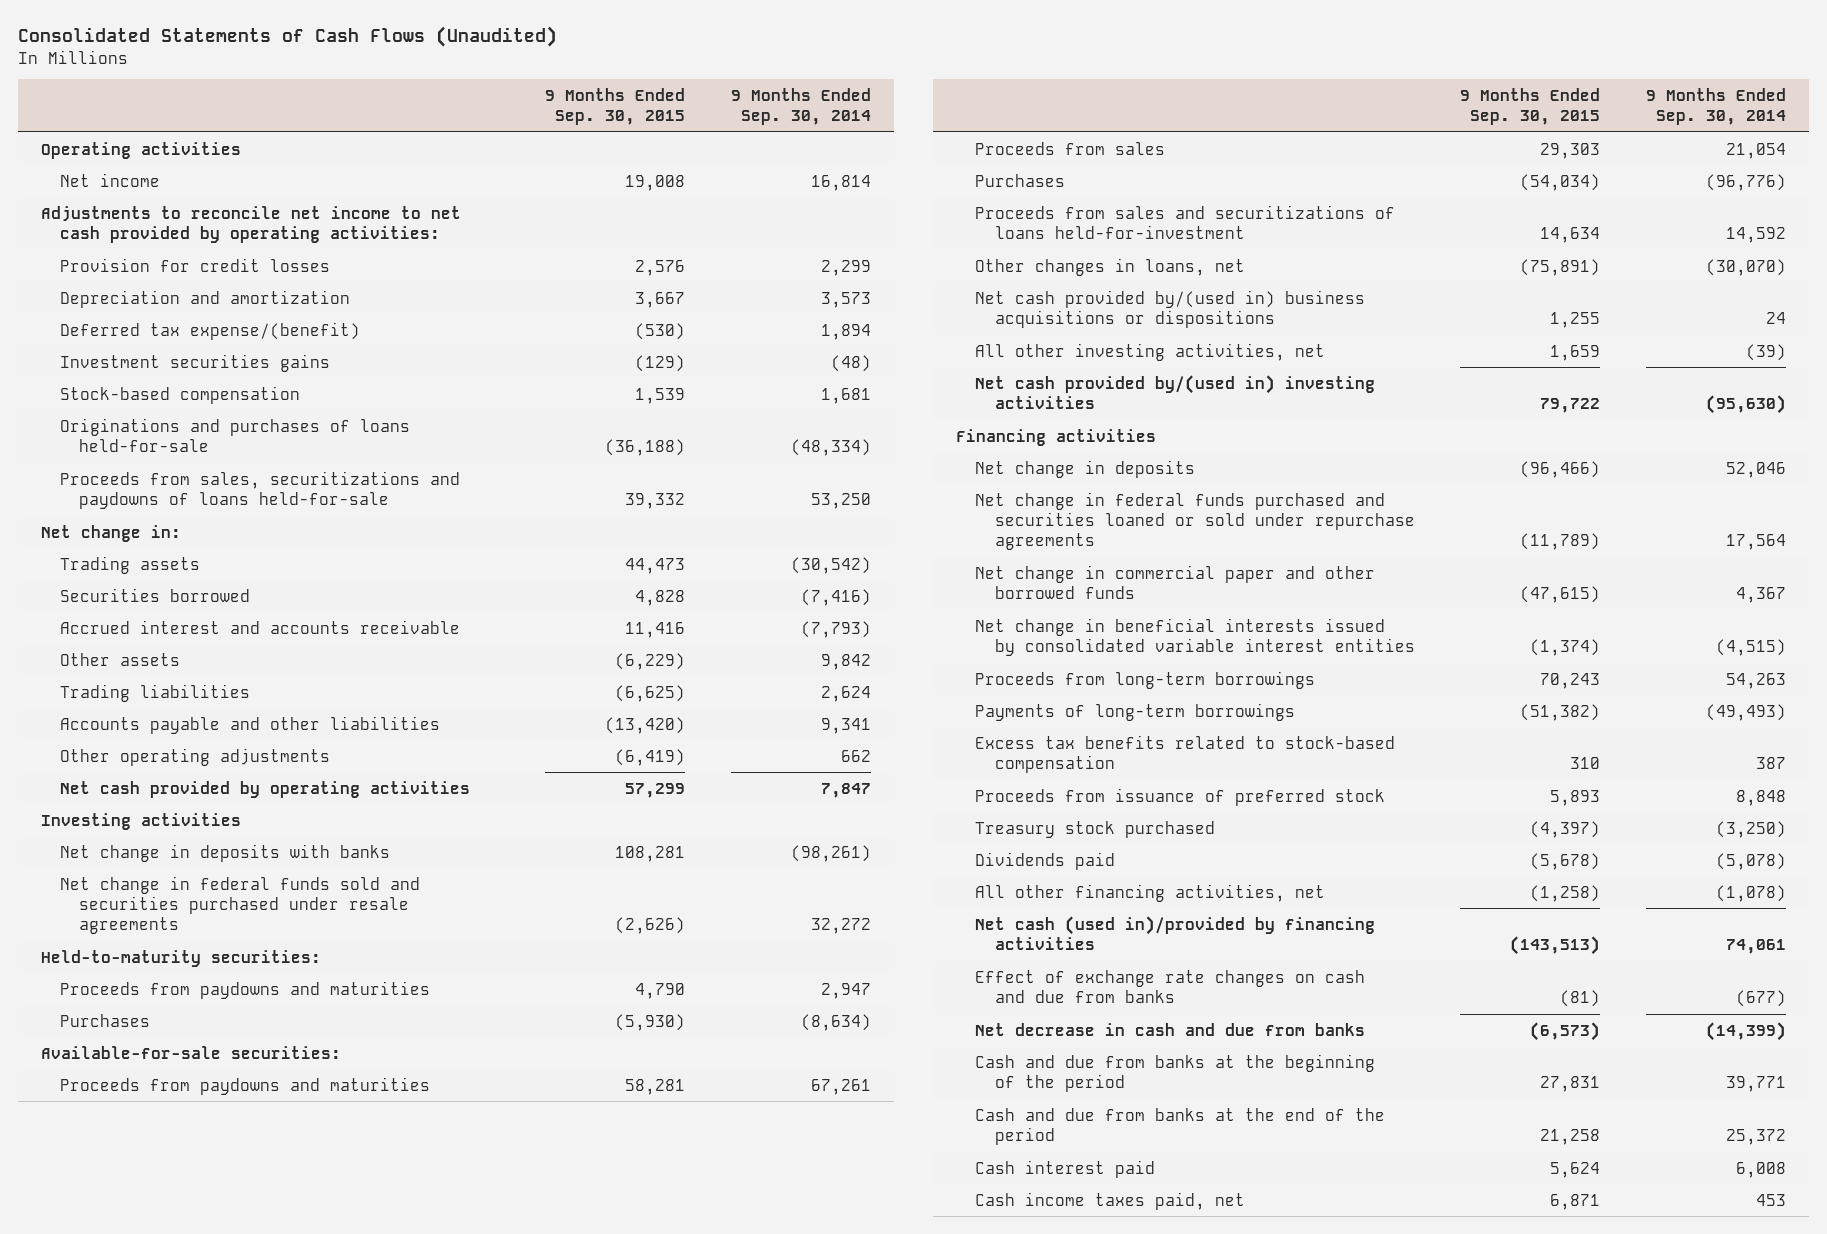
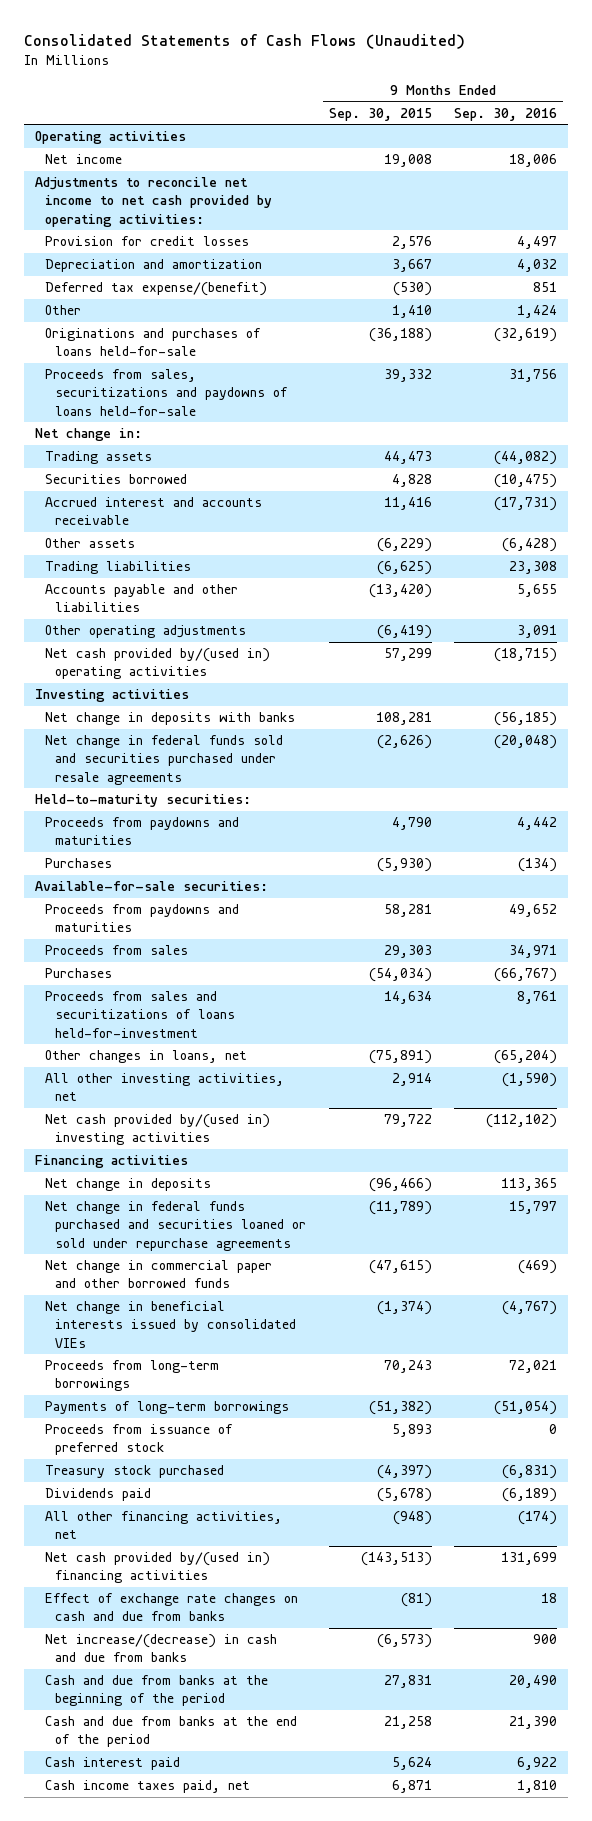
- | 9 Months Ended Sep. 30, 2015 | 9 Months Ended Sep. 30, 2014
+ | 9 Months Ended Sep. 30, 2015 | 9 Months Ended Sep. 30, 2016
- Investment securities gains | (129) | (48)
- Stock-based compensation | 1,539 | 1,681
+ Other | 1,410 | 1,424
- Net cash provided by operating activities | 57,299 | 7,847
+ Net cash provided by/(used in) operating activities | 57,299 | (18,715)
- Net cash provided by/(used in) business acquisitions or dispositions | 1,255 | 24
- All other investing activities, net | 1,659 | (39)
+ All other investing activities, net | 2,914 | (1,590)
- Net change in beneficial interests issued by consolidated variable interest entities | (1,374) | (4,515)
+ Net change in beneficial interests issued by consolidated VIEs | (1,374) | (4,767)
- Excess tax benefits related to stock-based compensation | 310 | 387
- All other financing activities, net | (1,258) | (1,078)
- Net cash (used in)/provided by financing activities | (143,513) | 74,061
+ All other financing activities, net | (948) | (174)
+ Net cash provided by/(used in) financing activities | (143,513) | 131,699
- Net decrease in cash and due from banks | (6,573) | (14,399)
+ Net increase/(decrease) in cash and due from banks | (6,573) | 900

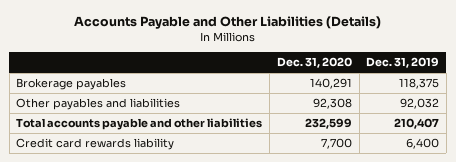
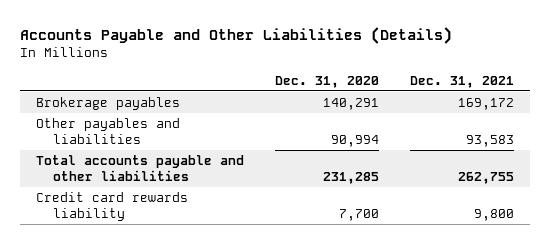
- | Dec. 31, 2020 | Dec. 31, 2019
+ | Dec. 31, 2020 | Dec. 31, 2021
- Other payables and liabilities | 92,308 | 92,032
- Total accounts payable and other liabilities | 232,599 | 210,407
+ Other payables and liabilities | 90,994 | 93,583
+ Total accounts payable and other liabilities | 231,285 | 262,755

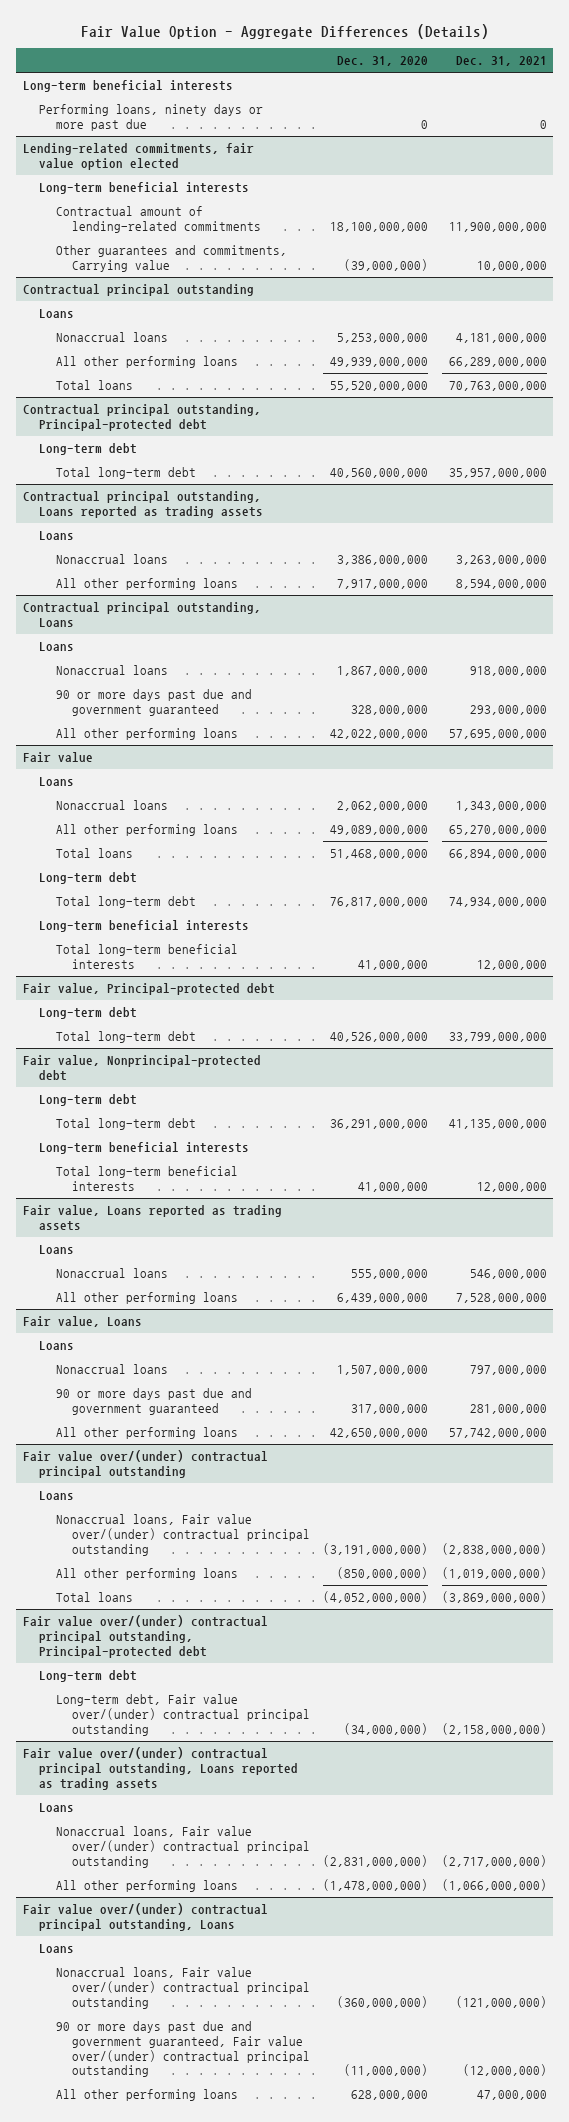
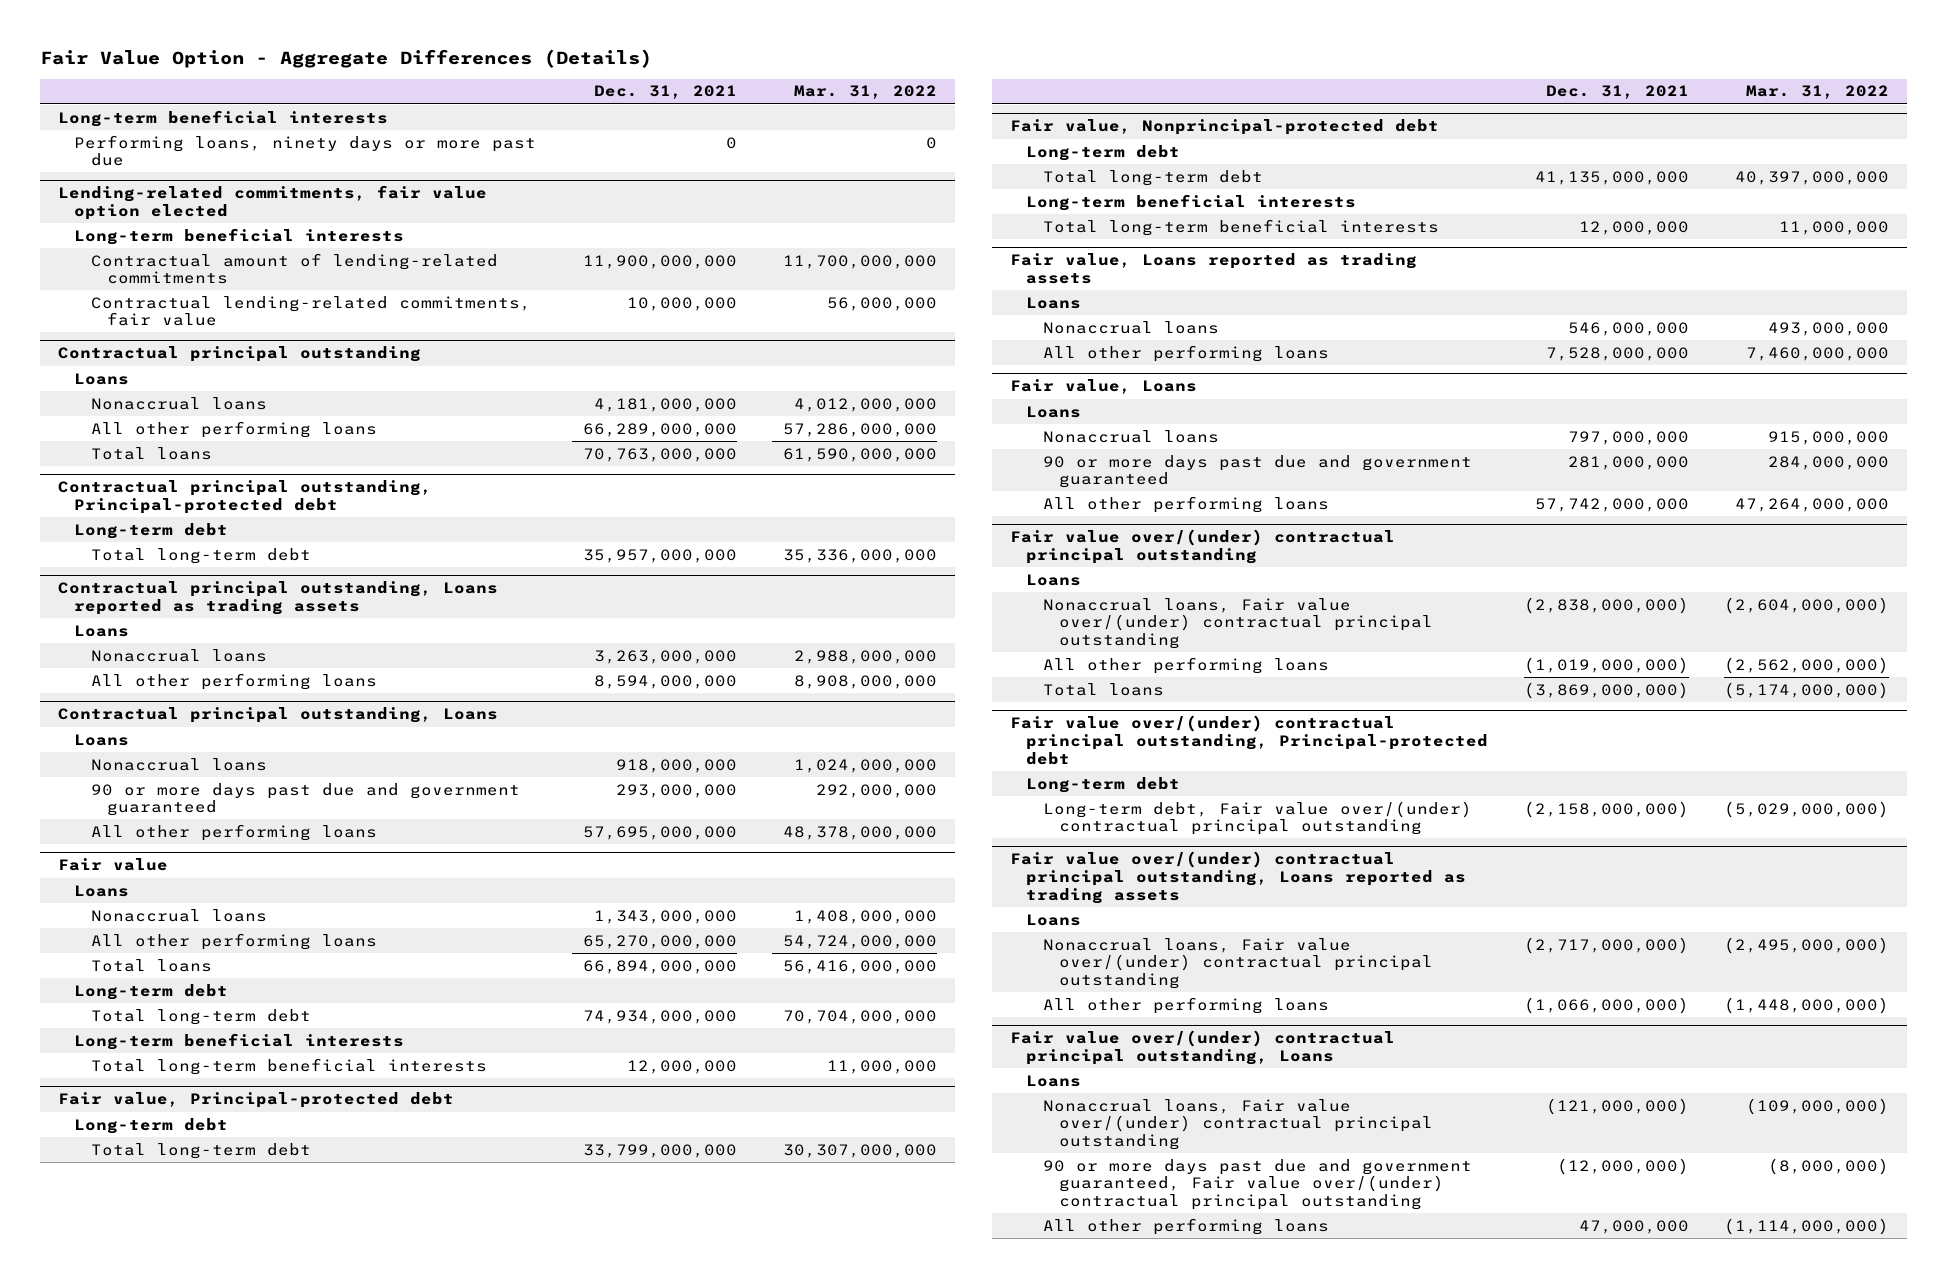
- | Dec. 31, 2020 | Dec. 31, 2021
+ | Dec. 31, 2021 | Mar. 31, 2022
@ Lending-related commitments, fair value option elected
- Other guarantees and commitments, Carrying value | (39,000,000) | 10,000,000
+ Contractual lending-related commitments, fair value | 10,000,000 | 56,000,000

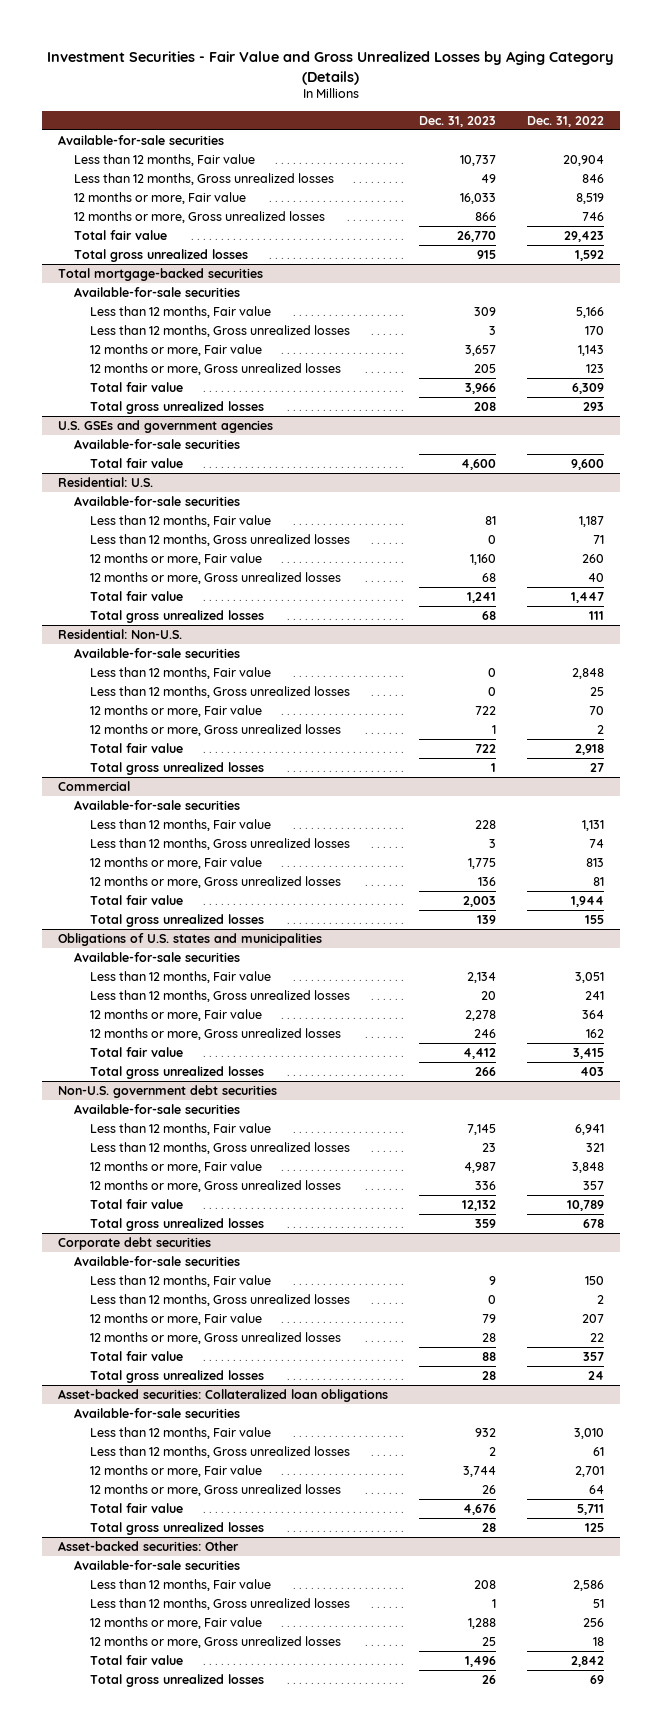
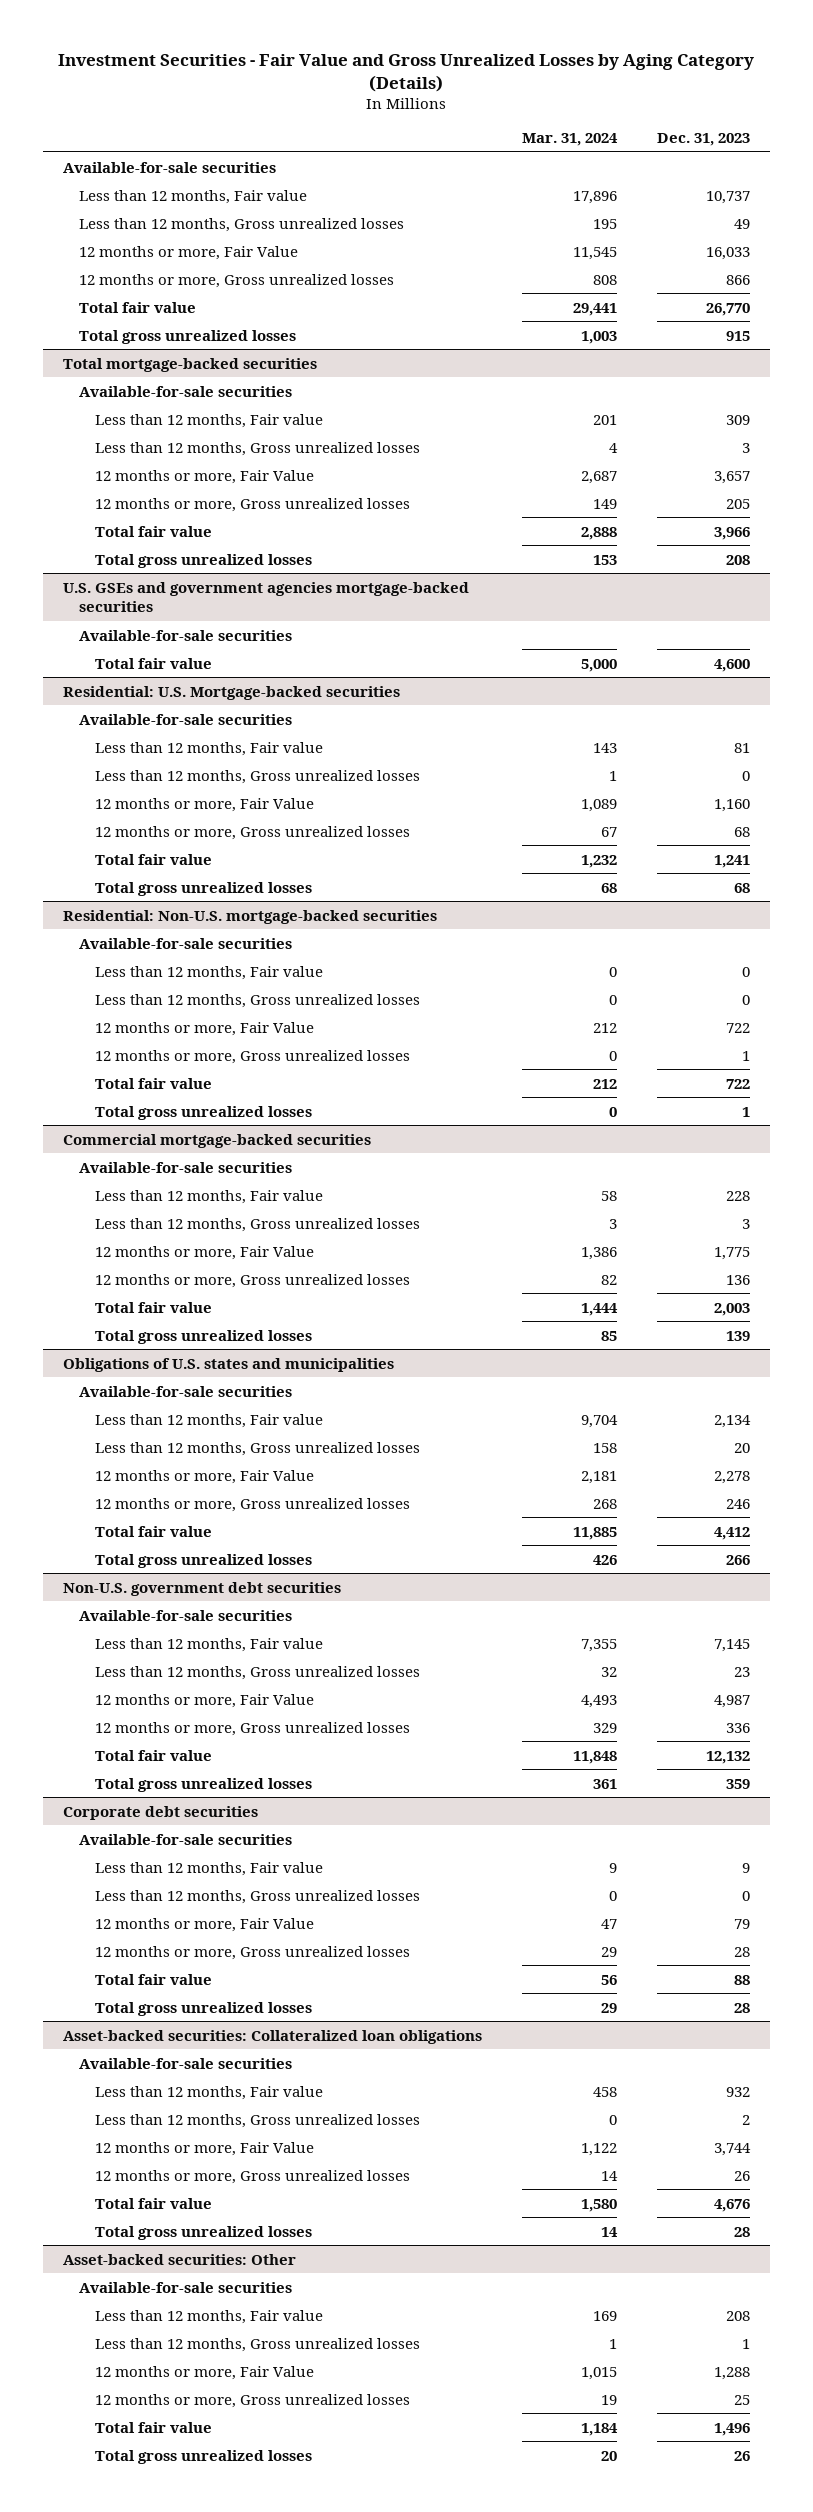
- | Dec. 31, 2023 | Dec. 31, 2022
+ | Mar. 31, 2024 | Dec. 31, 2023
- 12 months or more, Fair value | 16,033 | 8,519
+ 12 months or more, Fair Value | 11,545 | 16,033
@ Total mortgage-backed securities
- 12 months or more, Fair value | 3,657 | 1,143
+ 12 months or more, Fair Value | 2,687 | 3,657
- U.S. GSEs and government agencies
+ U.S. GSEs and government agencies mortgage-backed securities
- Residential: U.S.
+ Residential: U.S. Mortgage-backed securities
- 12 months or more, Fair value | 1,160 | 260
+ 12 months or more, Fair Value | 1,089 | 1,160
- Residential: Non-U.S.
+ Residential: Non-U.S. mortgage-backed securities
- 12 months or more, Fair value | 722 | 70
+ 12 months or more, Fair Value | 212 | 722
- Commercial
+ Commercial mortgage-backed securities
- 12 months or more, Fair value | 1,775 | 813
+ 12 months or more, Fair Value | 1,386 | 1,775
@ Obligations of U.S. states and municipalities
- 12 months or more, Fair value | 2,278 | 364
+ 12 months or more, Fair Value | 2,181 | 2,278
@ Non-U.S. government debt securities
- 12 months or more, Fair value | 4,987 | 3,848
+ 12 months or more, Fair Value | 4,493 | 4,987
@ Corporate debt securities
- 12 months or more, Fair value | 79 | 207
+ 12 months or more, Fair Value | 47 | 79
@ Asset-backed securities: Collateralized loan obligations
- 12 months or more, Fair value | 3,744 | 2,701
+ 12 months or more, Fair Value | 1,122 | 3,744
@ Asset-backed securities: Other
- 12 months or more, Fair value | 1,288 | 256
+ 12 months or more, Fair Value | 1,015 | 1,288

